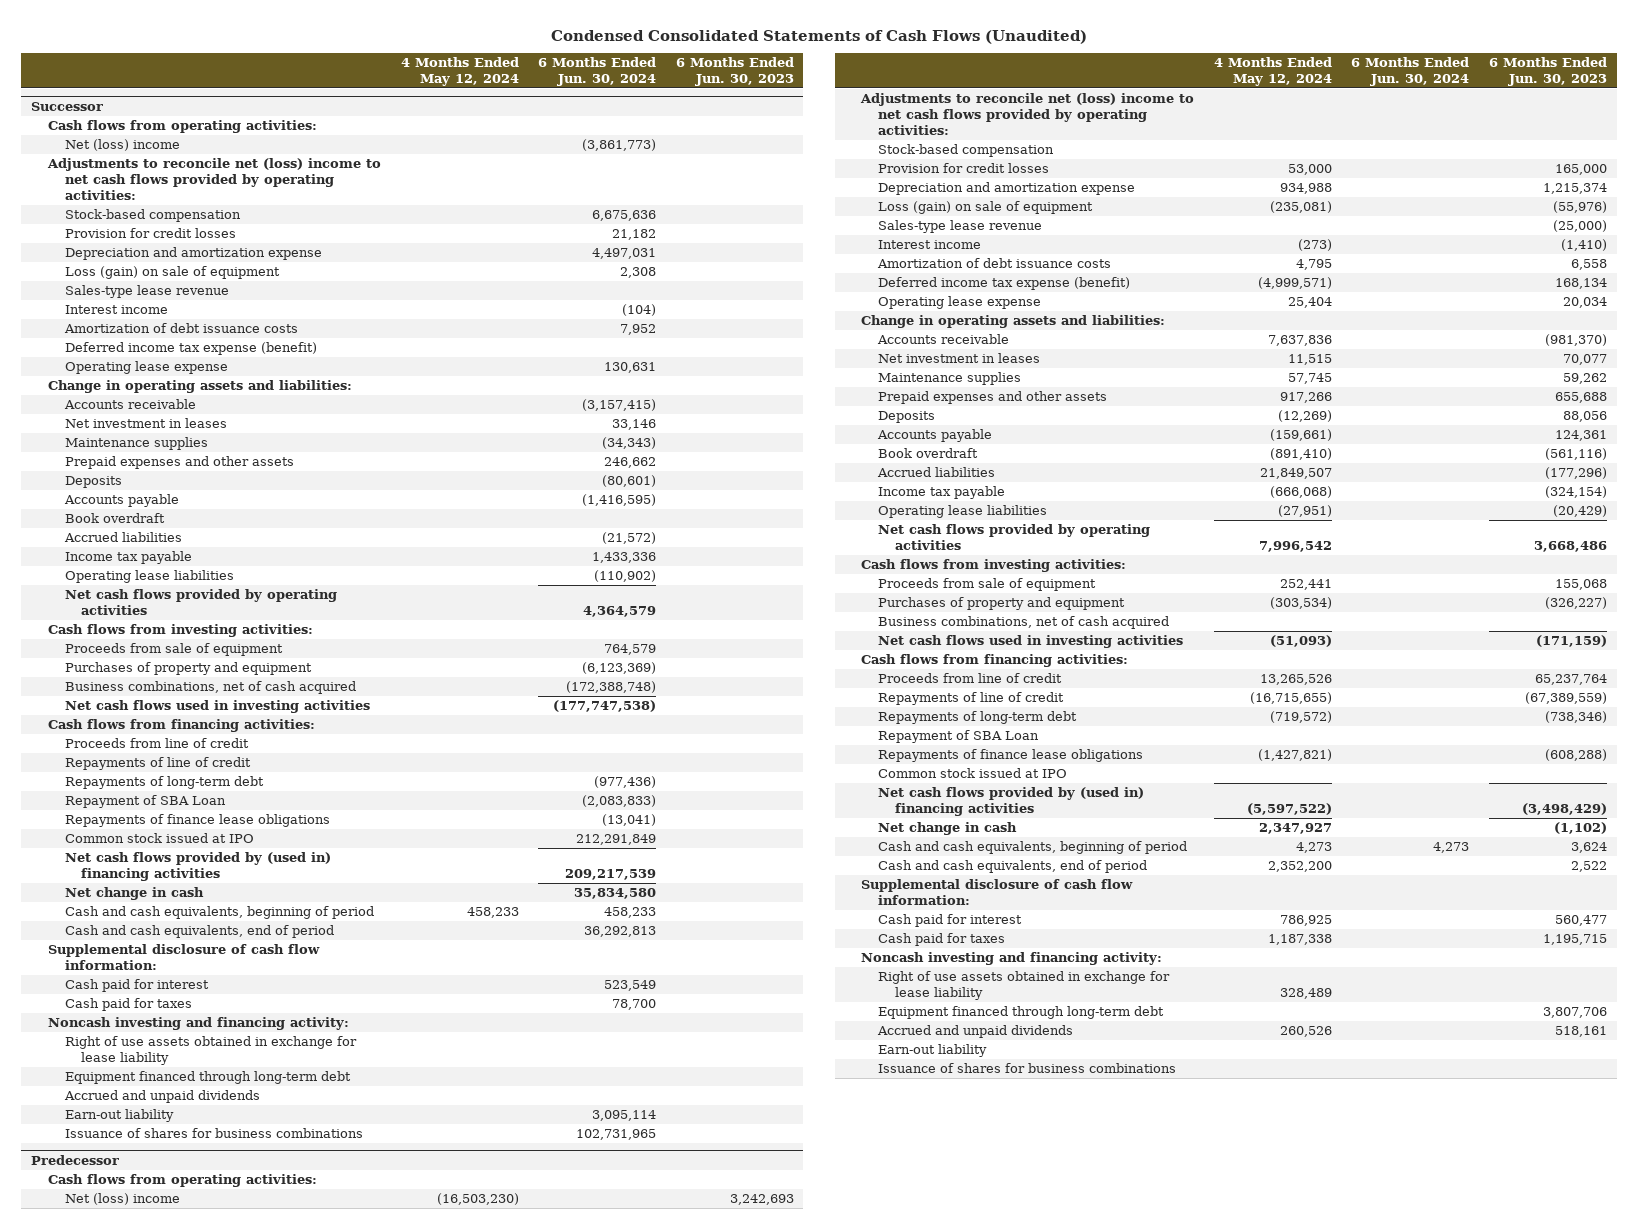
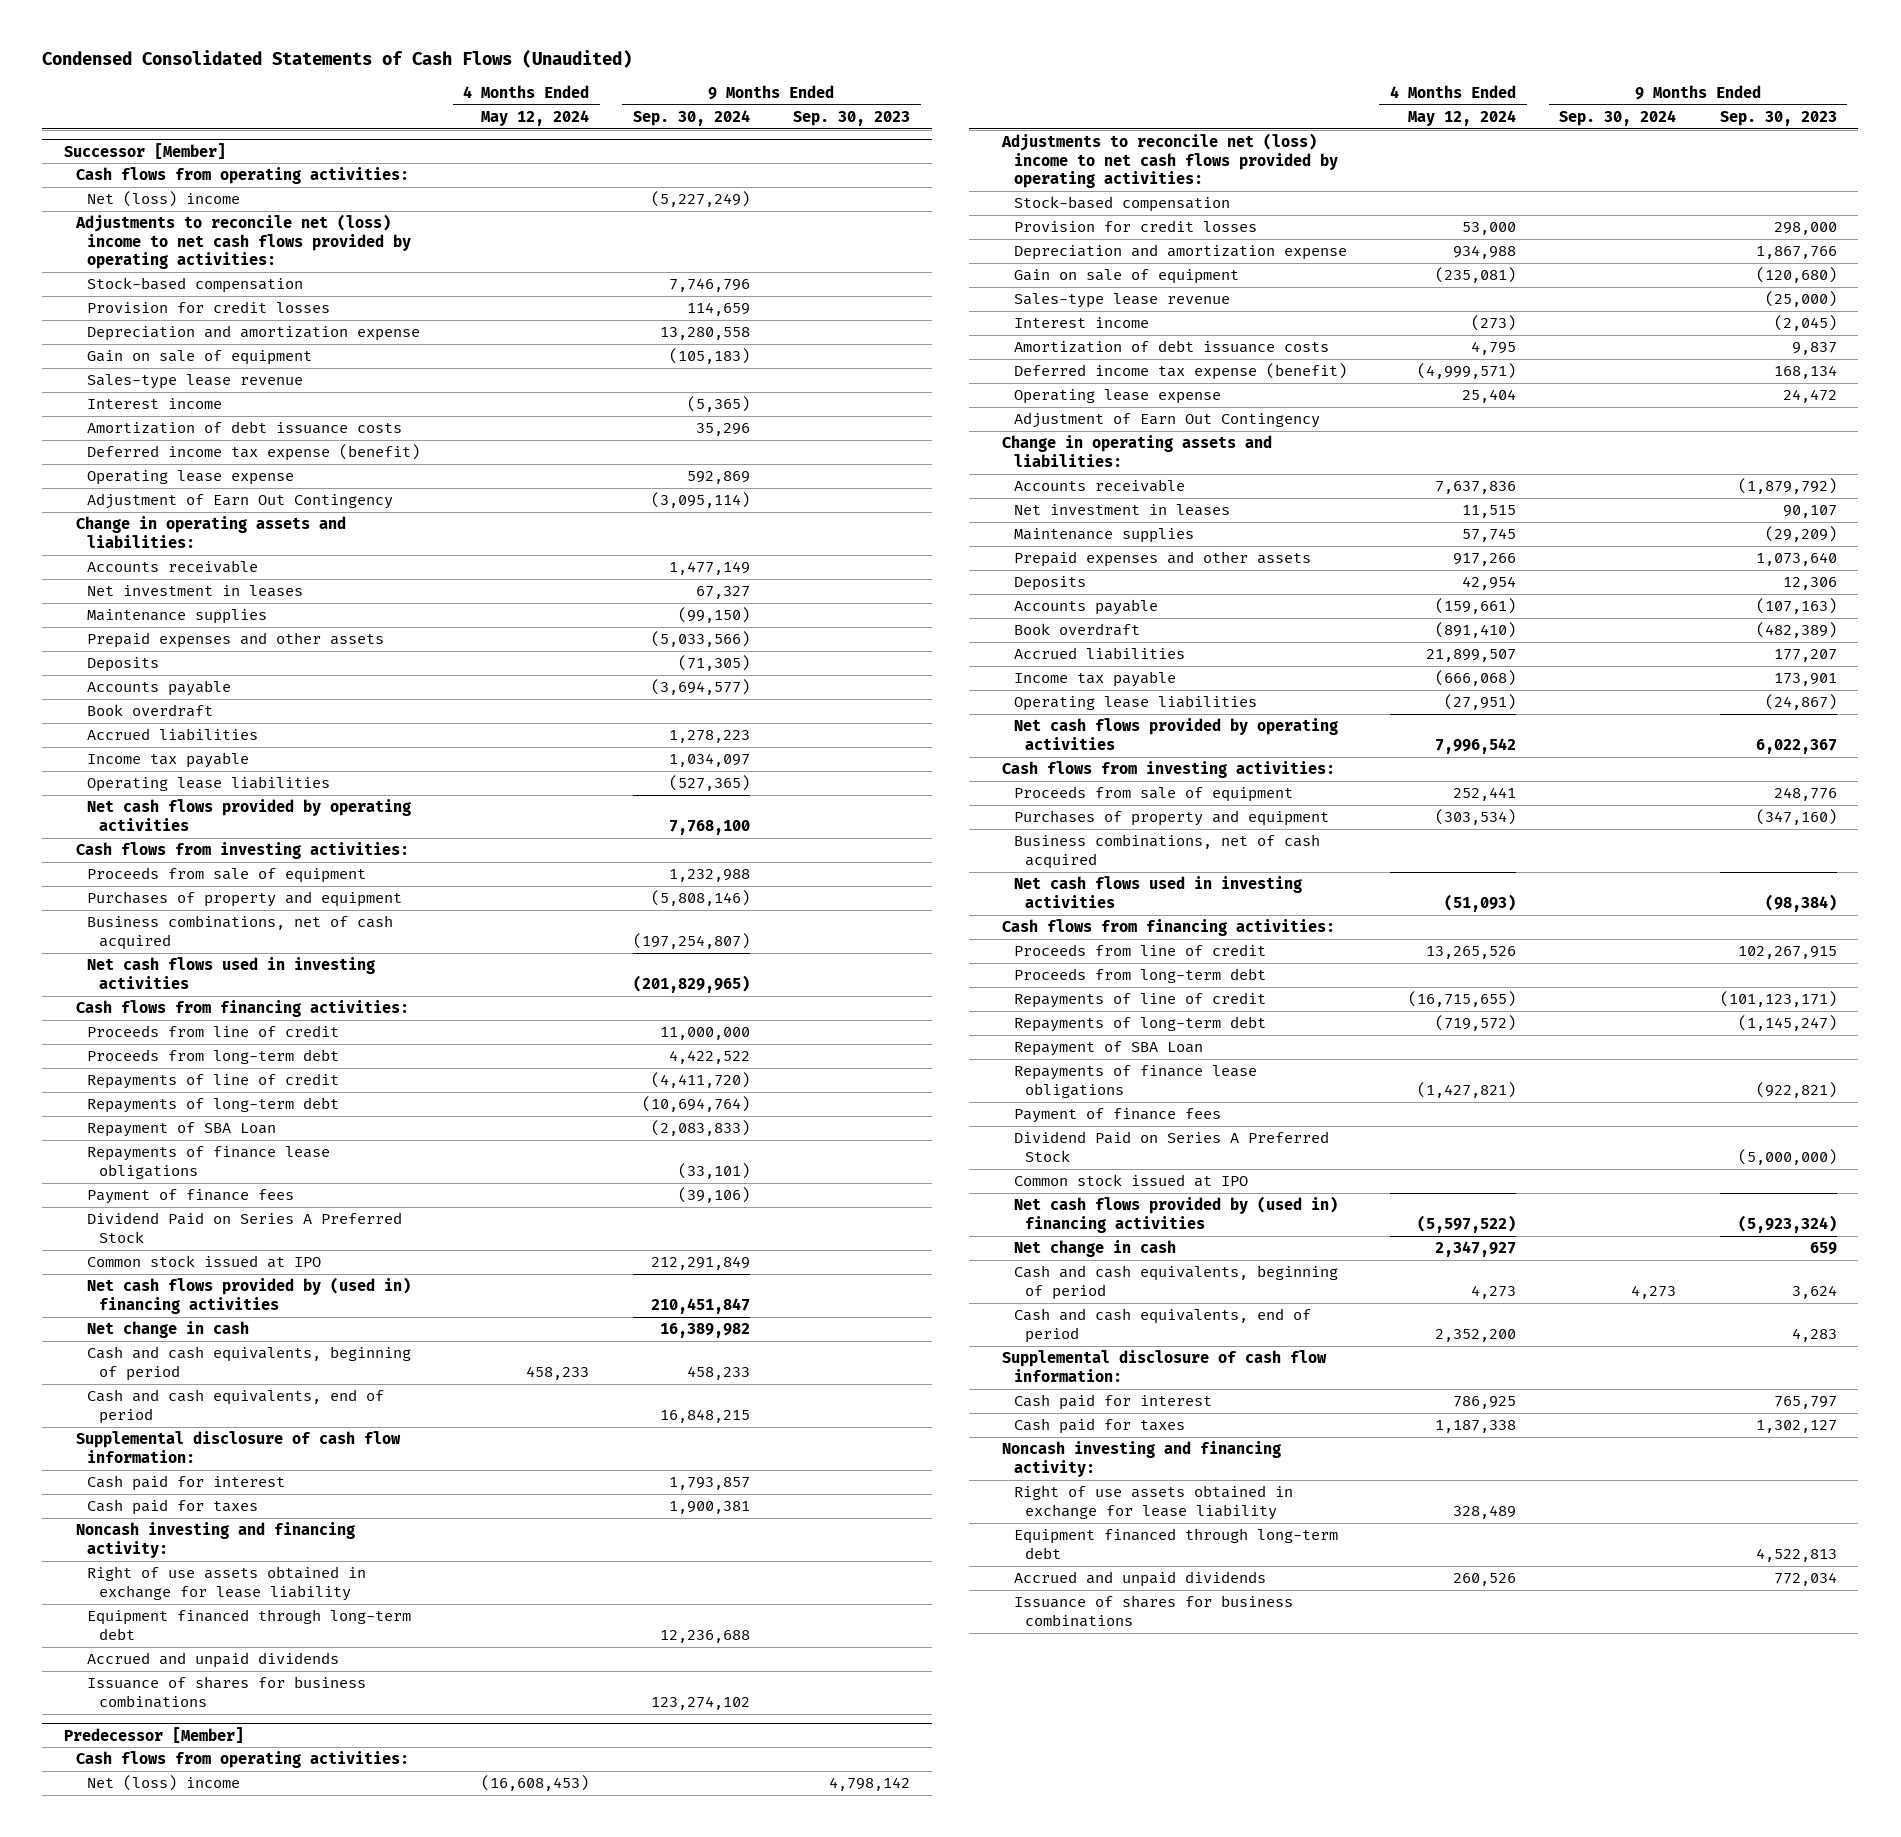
- | 4 Months Ended May 12, 2024 | 6 Months Ended Jun. 30, 2024 | 6 Months Ended Jun. 30, 2023
+ | 4 Months Ended May 12, 2024 | 9 Months Ended Sep. 30, 2024 | 9 Months Ended Sep. 30, 2023
- Successor
+ Successor [Member]
- Loss (gain) on sale of equipment | | 2,308 |
+ Gain on sale of equipment | | (105,183) |
+ Adjustment of Earn Out Contingency | | (3,095,114) |
+ Proceeds from long-term debt | | 4,422,522 |
+ Payment of finance fees | | (39,106) |
+ Dividend Paid on Series A Preferred Stock
- Earn-out liability | | 3,095,114 |
- Predecessor
+ Predecessor [Member]
- Net (loss) income | (16,503,230) | | 3,242,693
+ Net (loss) income | (16,608,453) | | 4,798,142
- Loss (gain) on sale of equipment | (235,081) | | (55,976)
+ Gain on sale of equipment | (235,081) | | (120,680)
+ Adjustment of Earn Out Contingency
- Deposits | (12,269) | | 88,056
+ Deposits | 42,954 | | 12,306
- Accrued liabilities | 21,849,507 | | (177,296)
+ Accrued liabilities | 21,899,507 | | 177,207
+ Proceeds from long-term debt
+ Payment of finance fees
+ Dividend Paid on Series A Preferred Stock | | | (5,000,000)
- Earn-out liability

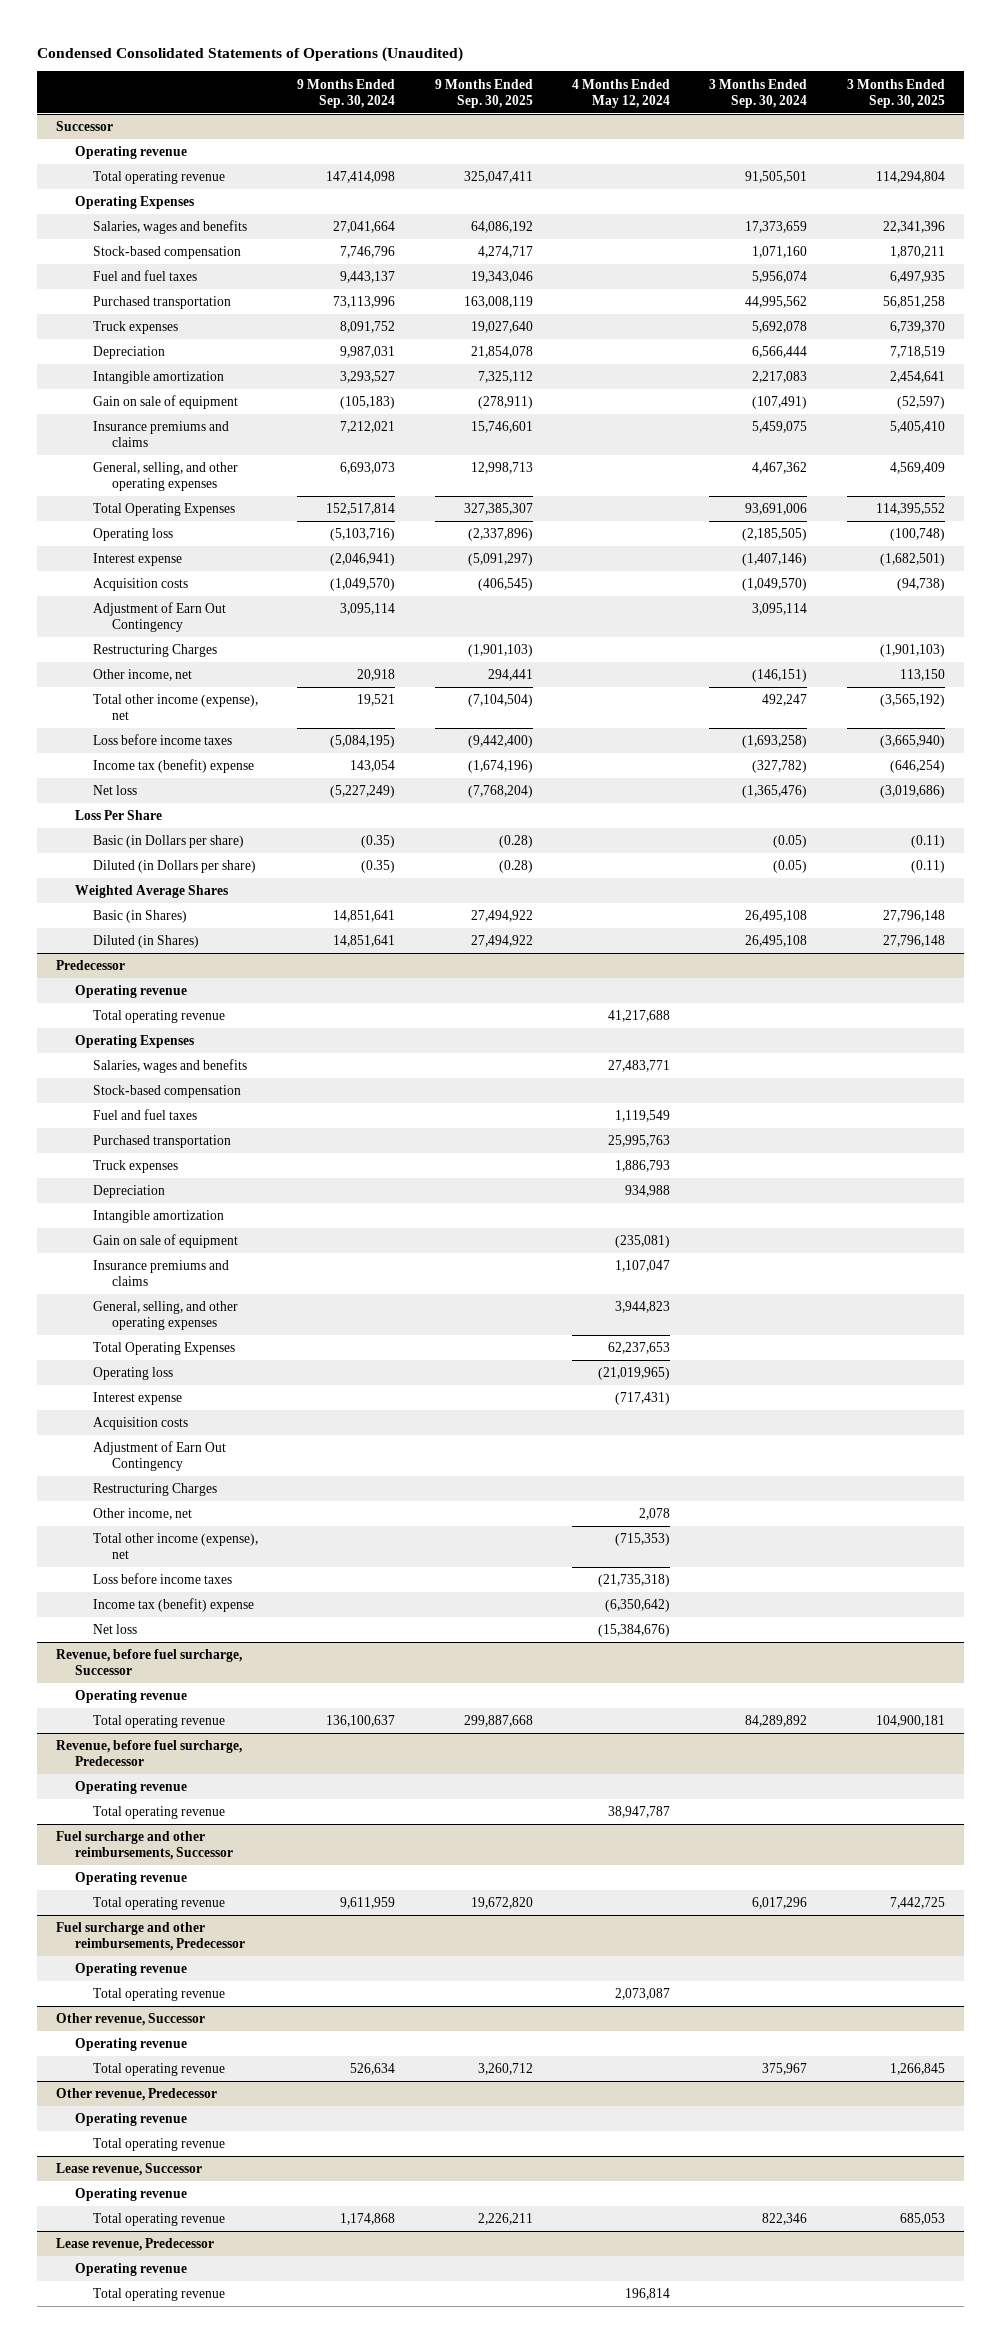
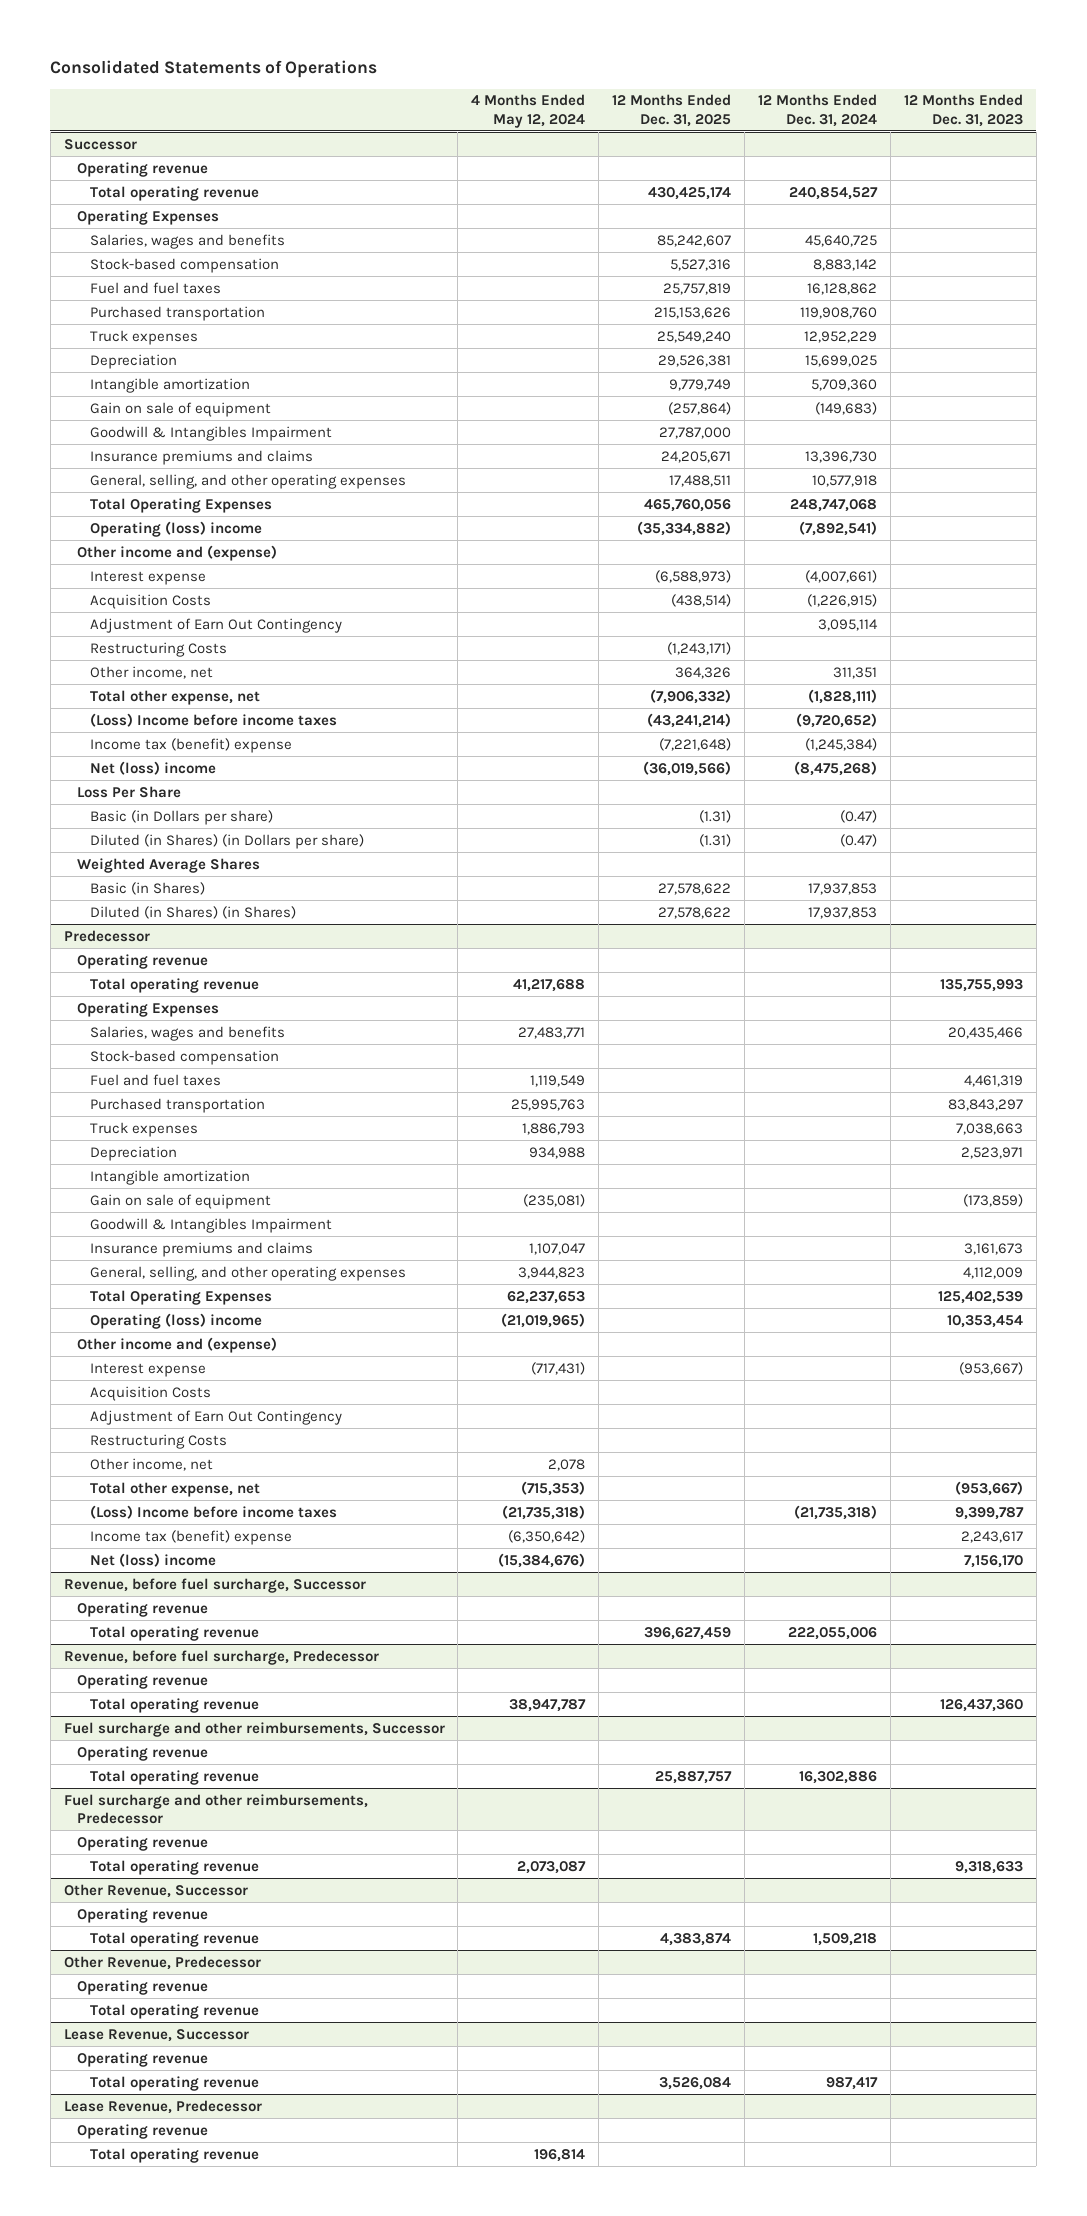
- Condensed Consolidated Statements of Operations (Unaudited)
+ Consolidated Statements of Operations
- | 9 Months Ended Sep. 30, 2024 | 9 Months Ended Sep. 30, 2025 | 4 Months Ended May 12, 2024 | 3 Months Ended Sep. 30, 2024 | 3 Months Ended Sep. 30, 2025
+ | 4 Months Ended May 12, 2024 | 12 Months Ended Dec. 31, 2025 | 12 Months Ended Dec. 31, 2024 | 12 Months Ended Dec. 31, 2023
@ Successor
+ Goodwill & Intangibles Impairment | | 27,787,000 | |
- Operating loss | (5,103,716) | (2,337,896) | | (2,185,505) | (100,748)
+ Operating (loss) income | | (35,334,882) | (7,892,541) |
+ Other income and (expense)
- Acquisition costs | (1,049,570) | (406,545) | | (1,049,570) | (94,738)
+ Acquisition Costs | | (438,514) | (1,226,915) |
- Restructuring Charges | | (1,901,103) | | | (1,901,103)
+ Restructuring Costs | | (1,243,171) | |
- Total other income (expense), net | 19,521 | (7,104,504) | | 492,247 | (3,565,192)
- Loss before income taxes | (5,084,195) | (9,442,400) | | (1,693,258) | (3,665,940)
+ Total other expense, net | | (7,906,332) | (1,828,111) |
+ (Loss) Income before income taxes | | (43,241,214) | (9,720,652) |
- Net loss | (5,227,249) | (7,768,204) | | (1,365,476) | (3,019,686)
+ Net (loss) income | | (36,019,566) | (8,475,268) |
- Diluted (in Dollars per share) | (0.35) | (0.28) | | (0.05) | (0.11)
+ Diluted (in Shares) (in Dollars per share) | | (1.31) | (0.47) |
- Diluted (in Shares) | 14,851,641 | 27,494,922 | | 26,495,108 | 27,796,148
+ Diluted (in Shares) (in Shares) | | 27,578,622 | 17,937,853 |
@ Predecessor
+ Goodwill & Intangibles Impairment
- Operating loss | | | (21,019,965) | |
+ Operating (loss) income | (21,019,965) | | | 10,353,454
+ Other income and (expense)
- Acquisition costs
+ Acquisition Costs
- Restructuring Charges
+ Restructuring Costs
- Total other income (expense), net | | | (715,353) | |
- Loss before income taxes | | | (21,735,318) | |
+ Total other expense, net | (715,353) | | | (953,667)
+ (Loss) Income before income taxes | (21,735,318) | | (21,735,318) | 9,399,787
- Net loss | | | (15,384,676) | |
+ Net (loss) income | (15,384,676) | | | 7,156,170
- Other revenue, Successor
+ Other Revenue, Successor
- Other revenue, Predecessor
+ Other Revenue, Predecessor
- Lease revenue, Successor
+ Lease Revenue, Successor
- Lease revenue, Predecessor
+ Lease Revenue, Predecessor

